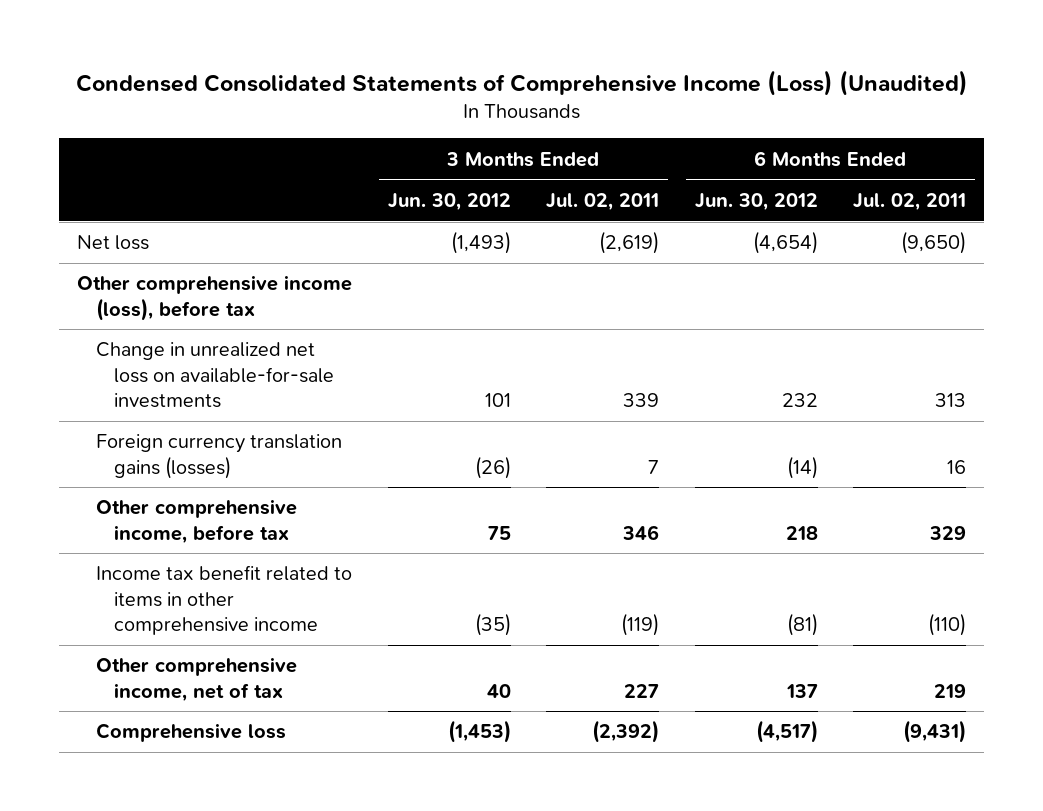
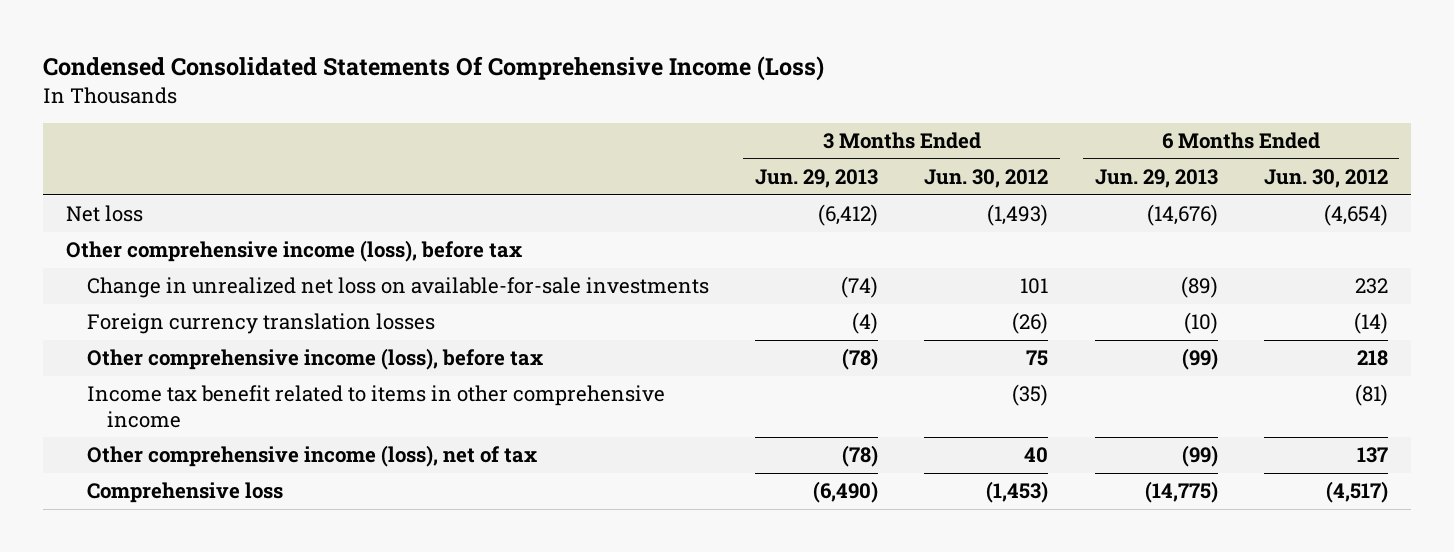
- Condensed Consolidated Statements of Comprehensive Income (Loss) (Unaudited)
+ Condensed Consolidated Statements Of Comprehensive Income (Loss)
- | 3 Months Ended Jun. 30, 2012 | 3 Months Ended Jul. 02, 2011 | 6 Months Ended Jun. 30, 2012 | 6 Months Ended Jul. 02, 2011
+ | 3 Months Ended Jun. 29, 2013 | 3 Months Ended Jun. 30, 2012 | 6 Months Ended Jun. 29, 2013 | 6 Months Ended Jun. 30, 2012
- Foreign currency translation gains (losses) | (26) | 7 | (14) | 16
- Other comprehensive income, before tax | 75 | 346 | 218 | 329
+ Foreign currency translation losses | (4) | (26) | (10) | (14)
+ Other comprehensive income (loss), before tax | (78) | 75 | (99) | 218
- Other comprehensive income, net of tax | 40 | 227 | 137 | 219
+ Other comprehensive income (loss), net of tax | (78) | 40 | (99) | 137

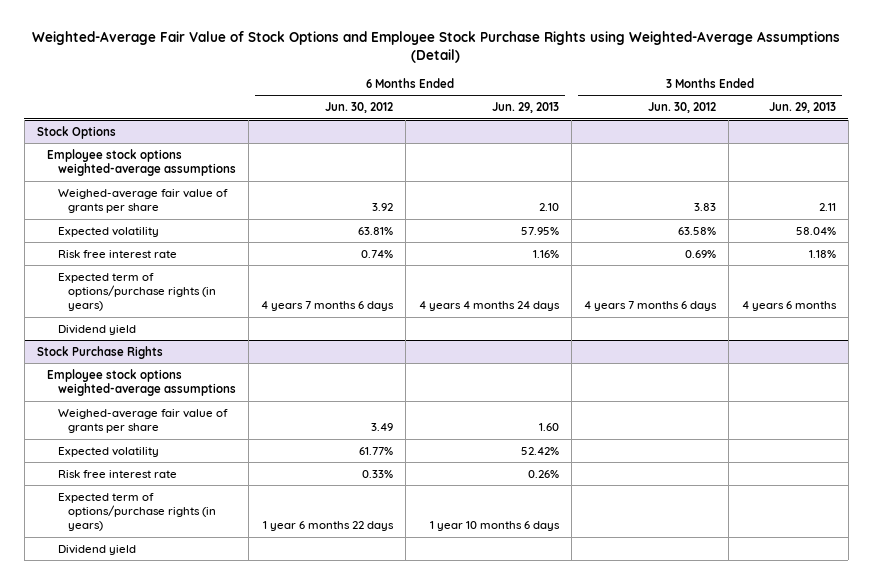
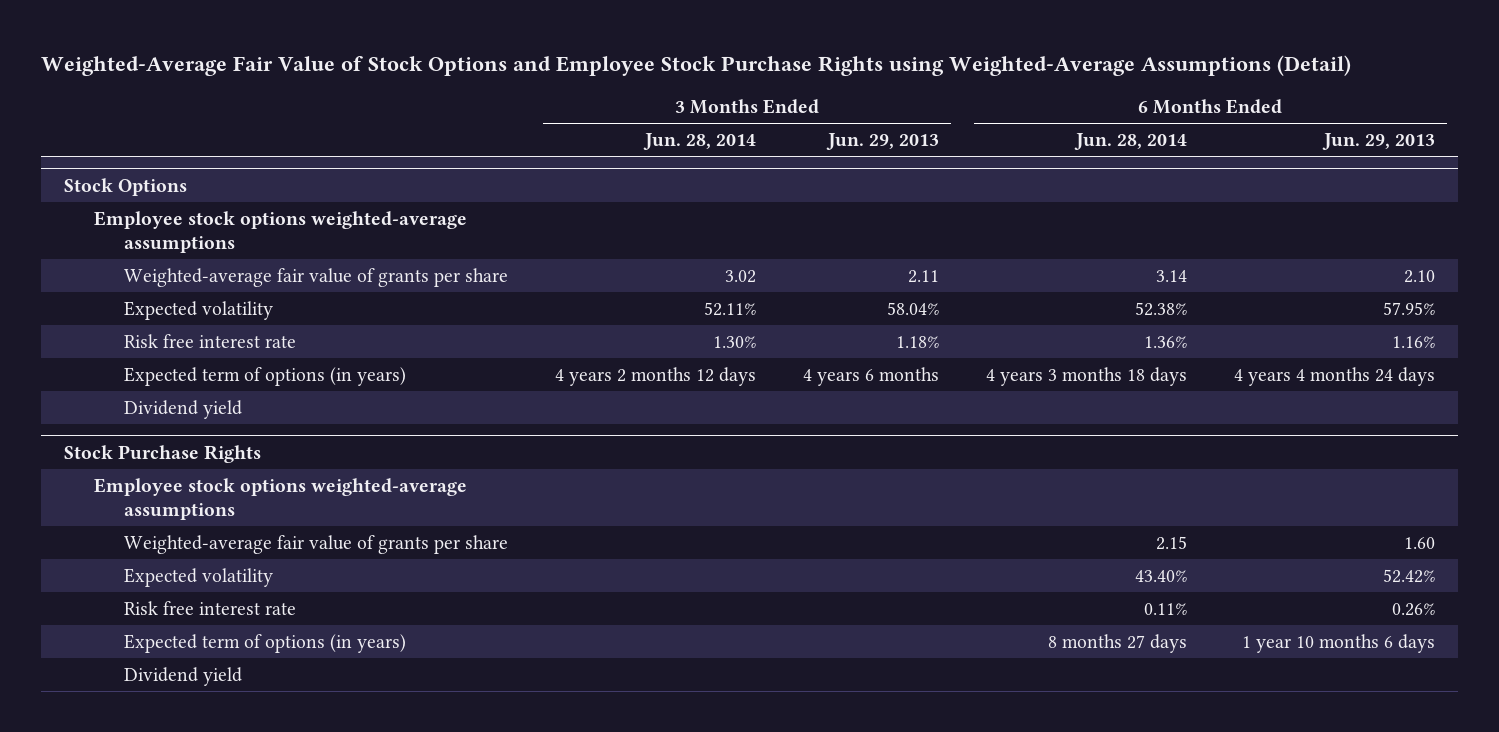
- | 6 Months Ended Jun. 30, 2012 | 6 Months Ended Jun. 29, 2013 | 3 Months Ended Jun. 30, 2012 | 3 Months Ended Jun. 29, 2013
+ | 3 Months Ended Jun. 28, 2014 | 3 Months Ended Jun. 29, 2013 | 6 Months Ended Jun. 28, 2014 | 6 Months Ended Jun. 29, 2013
@ Stock Options
- Weighed-average fair value of grants per share | 3.92 | 2.10 | 3.83 | 2.11
+ Weighted-average fair value of grants per share | 3.02 | 2.11 | 3.14 | 2.10
- Expected term of options/purchase rights (in years) | 4 years 7 months 6 days | 4 years 4 months 24 days | 4 years 7 months 6 days | 4 years 6 months
+ Expected term of options (in years) | 4 years 2 months 12 days | 4 years 6 months | 4 years 3 months 18 days | 4 years 4 months 24 days
@ Stock Purchase Rights
- Weighed-average fair value of grants per share | 3.49 | 1.60 | |
+ Weighted-average fair value of grants per share | | | 2.15 | 1.60
- Expected term of options/purchase rights (in years) | 1 year 6 months 22 days | 1 year 10 months 6 days | |
+ Expected term of options (in years) | | | 8 months 27 days | 1 year 10 months 6 days

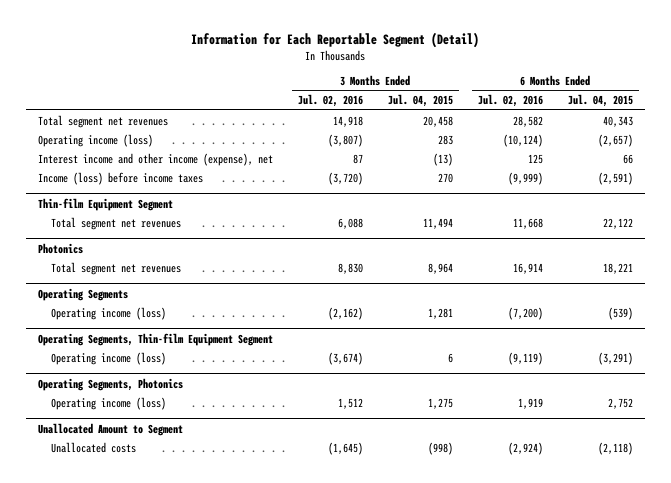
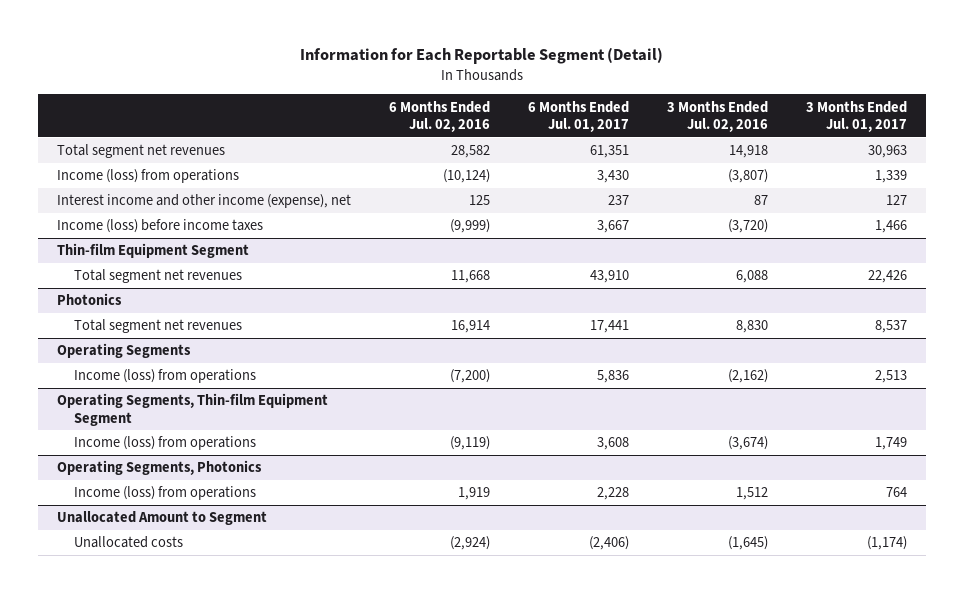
- | 3 Months Ended Jul. 02, 2016 | 3 Months Ended Jul. 04, 2015 | 6 Months Ended Jul. 02, 2016 | 6 Months Ended Jul. 04, 2015
+ | 6 Months Ended Jul. 02, 2016 | 6 Months Ended Jul. 01, 2017 | 3 Months Ended Jul. 02, 2016 | 3 Months Ended Jul. 01, 2017
- Operating income (loss) | (3,807) | 283 | (10,124) | (2,657)
+ Income (loss) from operations | (10,124) | 3,430 | (3,807) | 1,339
@ Operating Segments
- Operating income (loss) | (2,162) | 1,281 | (7,200) | (539)
+ Income (loss) from operations | (7,200) | 5,836 | (2,162) | 2,513
@ Operating Segments, Thin-film Equipment Segment
- Operating income (loss) | (3,674) | 6 | (9,119) | (3,291)
+ Income (loss) from operations | (9,119) | 3,608 | (3,674) | 1,749
@ Operating Segments, Photonics
- Operating income (loss) | 1,512 | 1,275 | 1,919 | 2,752
+ Income (loss) from operations | 1,919 | 2,228 | 1,512 | 764

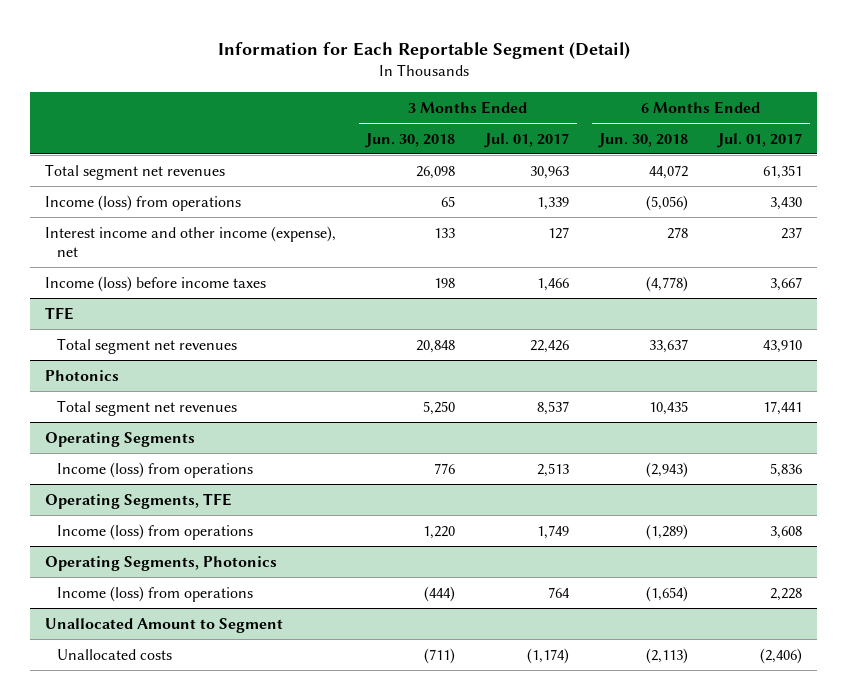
- | 6 Months Ended Jul. 02, 2016 | 6 Months Ended Jul. 01, 2017 | 3 Months Ended Jul. 02, 2016 | 3 Months Ended Jul. 01, 2017
+ | 3 Months Ended Jun. 30, 2018 | 3 Months Ended Jul. 01, 2017 | 6 Months Ended Jun. 30, 2018 | 6 Months Ended Jul. 01, 2017
- Thin-film Equipment Segment
+ TFE
- Operating Segments, Thin-film Equipment Segment
+ Operating Segments, TFE

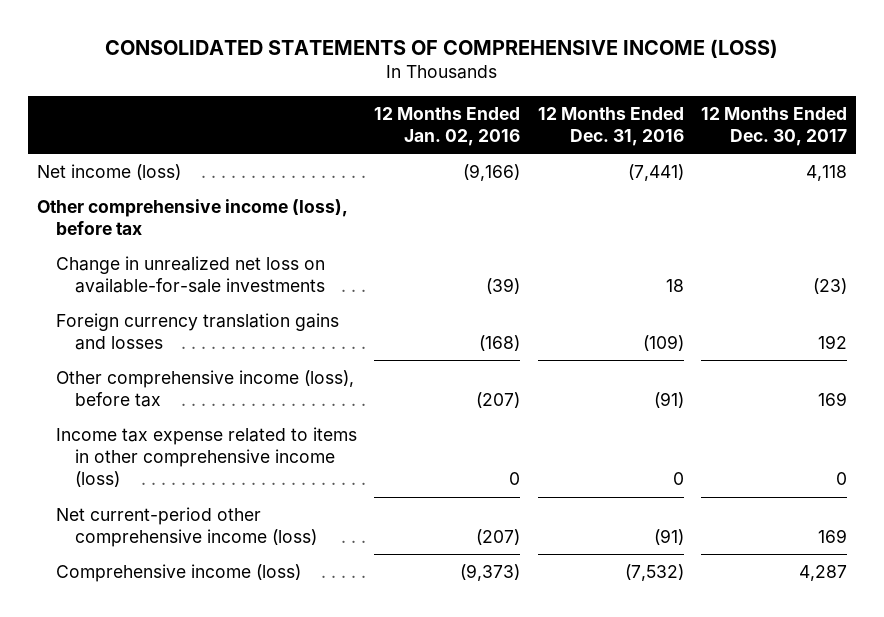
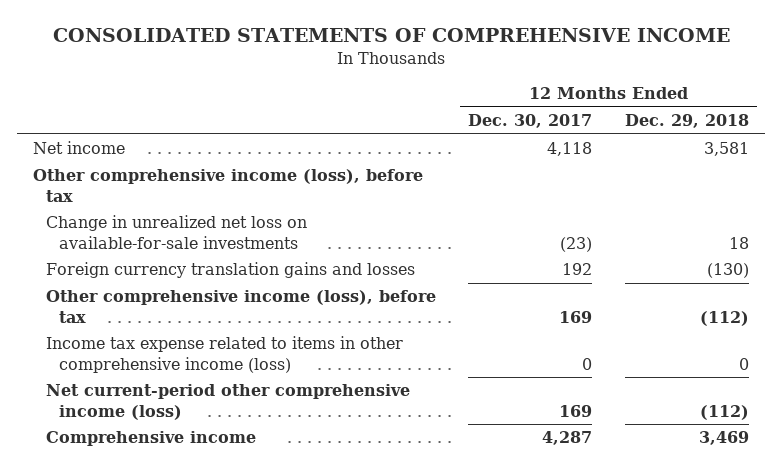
- CONSOLIDATED STATEMENTS OF COMPREHENSIVE INCOME (LOSS)
+ CONSOLIDATED STATEMENTS OF COMPREHENSIVE INCOME
- | 12 Months Ended Jan. 02, 2016 | 12 Months Ended Dec. 31, 2016 | 12 Months Ended Dec. 30, 2017
+ | 12 Months Ended Dec. 30, 2017 | 12 Months Ended Dec. 29, 2018
- Net income (loss) | (9,166) | (7,441) | 4,118
+ Net income | 4,118 | 3,581
- Comprehensive income (loss) | (9,373) | (7,532) | 4,287
+ Comprehensive income | 4,287 | 3,469

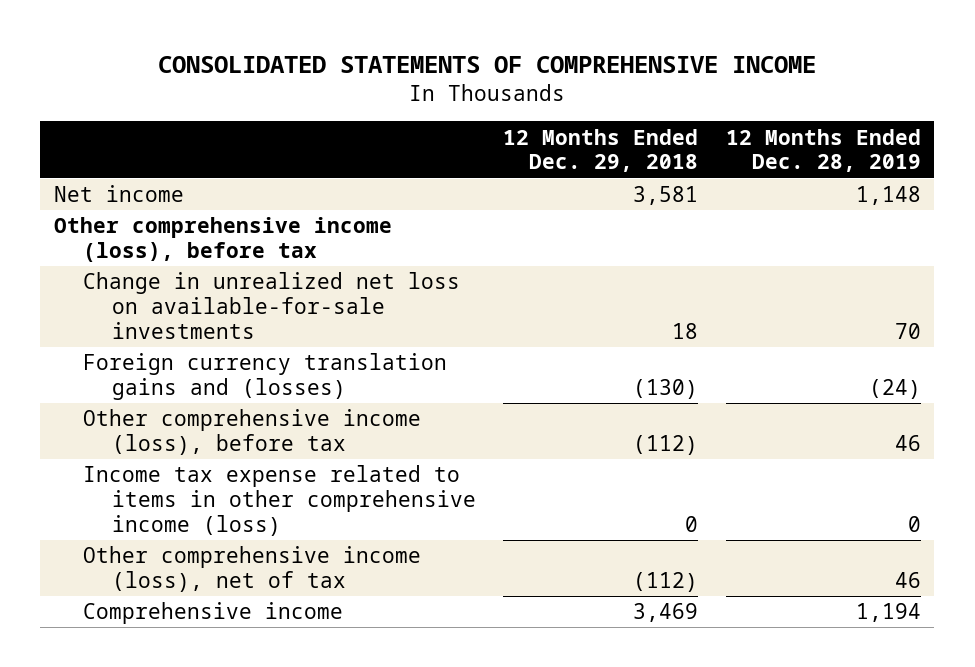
- | 12 Months Ended Dec. 30, 2017 | 12 Months Ended Dec. 29, 2018
+ | 12 Months Ended Dec. 29, 2018 | 12 Months Ended Dec. 28, 2019
- Foreign currency translation gains and losses | 192 | (130)
+ Foreign currency translation gains and (losses) | (130) | (24)
- Net current-period other comprehensive income (loss) | 169 | (112)
+ Other comprehensive income (loss), net of tax | (112) | 46

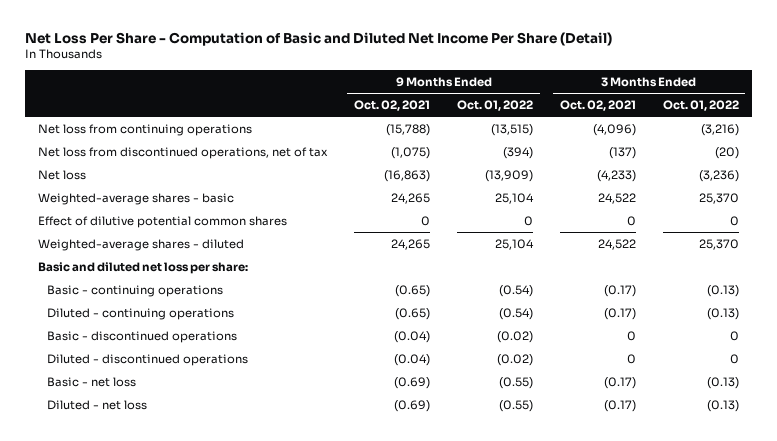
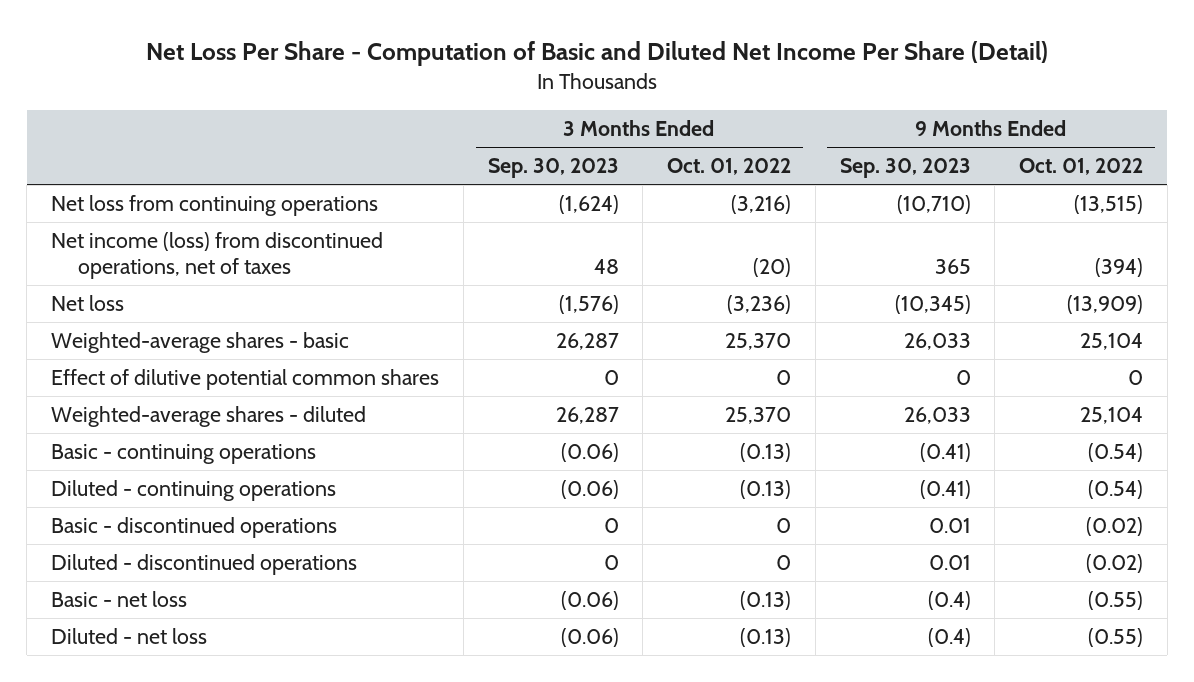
- | 9 Months Ended Oct. 02, 2021 | 9 Months Ended Oct. 01, 2022 | 3 Months Ended Oct. 02, 2021 | 3 Months Ended Oct. 01, 2022
+ | 3 Months Ended Sep. 30, 2023 | 3 Months Ended Oct. 01, 2022 | 9 Months Ended Sep. 30, 2023 | 9 Months Ended Oct. 01, 2022
- Net loss from discontinued operations, net of tax | (1,075) | (394) | (137) | (20)
+ Net income (loss) from discontinued operations, net of taxes | 48 | (20) | 365 | (394)
- Basic and diluted net loss per share:

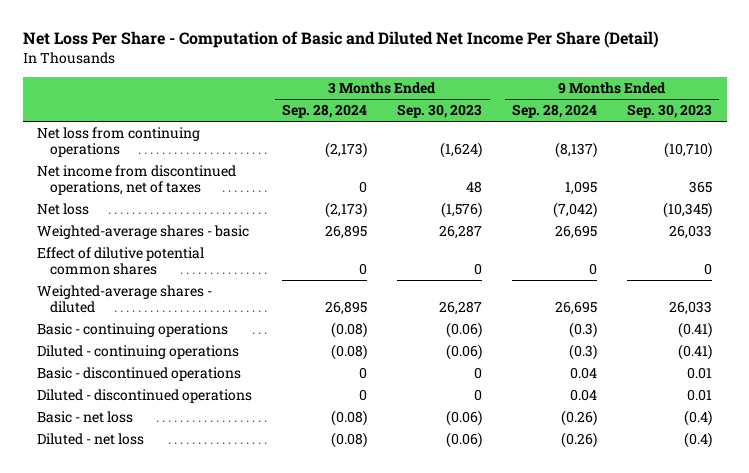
- | 3 Months Ended Sep. 30, 2023 | 3 Months Ended Oct. 01, 2022 | 9 Months Ended Sep. 30, 2023 | 9 Months Ended Oct. 01, 2022
+ | 3 Months Ended Sep. 28, 2024 | 3 Months Ended Sep. 30, 2023 | 9 Months Ended Sep. 28, 2024 | 9 Months Ended Sep. 30, 2023
- Net income (loss) from discontinued operations, net of taxes | 48 | (20) | 365 | (394)
+ Net income from discontinued operations, net of taxes | 0 | 48 | 1,095 | 365

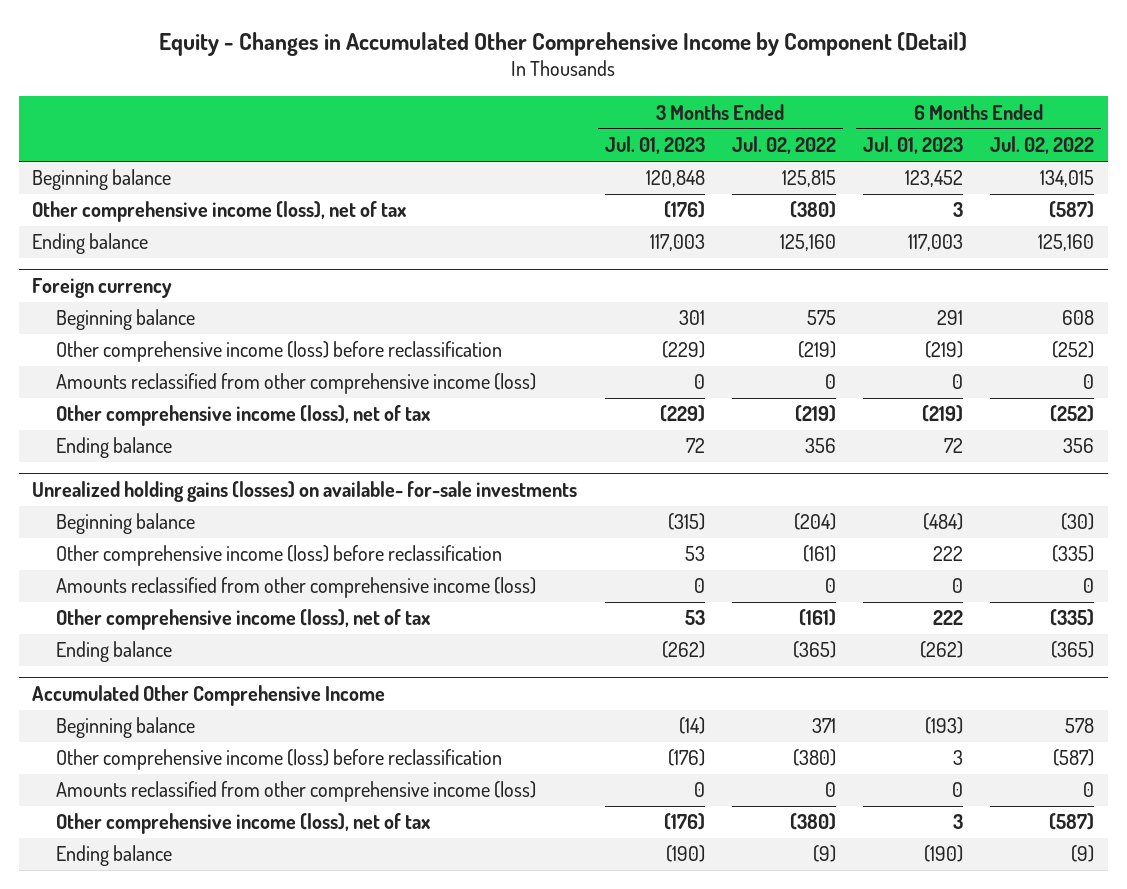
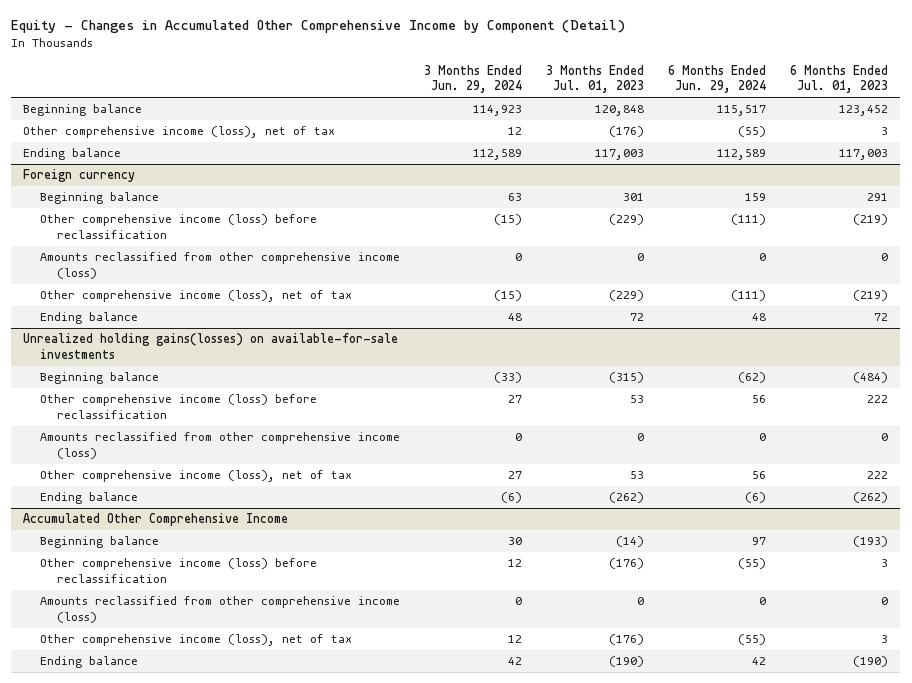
- | 3 Months Ended Jul. 01, 2023 | 3 Months Ended Jul. 02, 2022 | 6 Months Ended Jul. 01, 2023 | 6 Months Ended Jul. 02, 2022
+ | 3 Months Ended Jun. 29, 2024 | 3 Months Ended Jul. 01, 2023 | 6 Months Ended Jun. 29, 2024 | 6 Months Ended Jul. 01, 2023
- Unrealized holding gains (losses) on available- for-sale investments
+ Unrealized holding gains(losses) on available-for-sale investments

